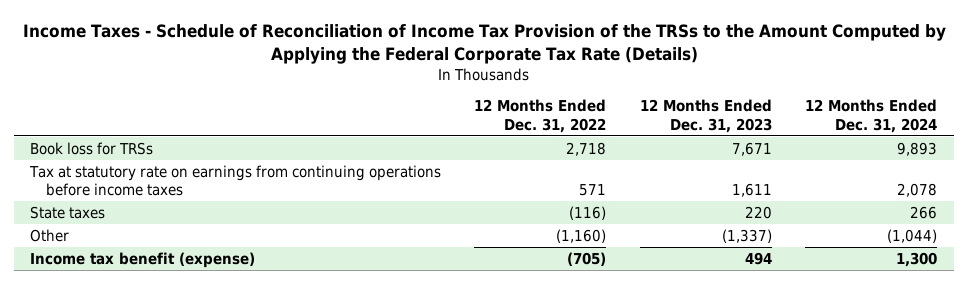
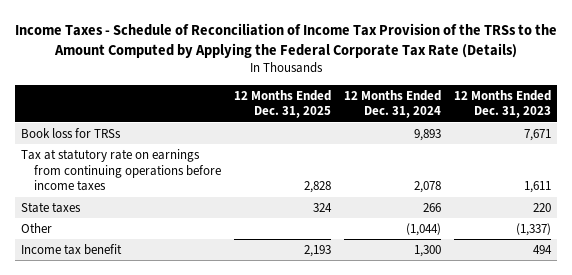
- | 12 Months Ended Dec. 31, 2022 | 12 Months Ended Dec. 31, 2023 | 12 Months Ended Dec. 31, 2024
+ | 12 Months Ended Dec. 31, 2025 | 12 Months Ended Dec. 31, 2024 | 12 Months Ended Dec. 31, 2023
- Income tax benefit (expense) | (705) | 494 | 1,300
+ Income tax benefit | 2,193 | 1,300 | 494

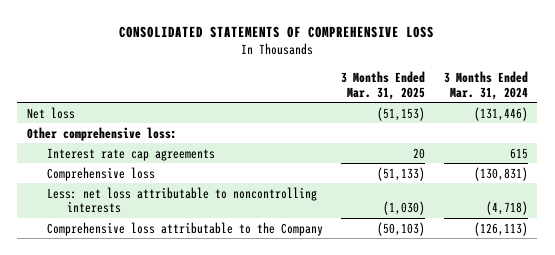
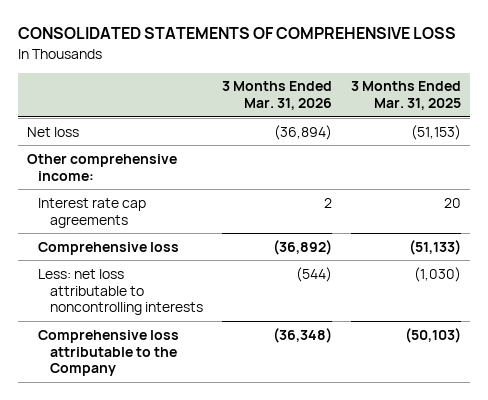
- | 3 Months Ended Mar. 31, 2025 | 3 Months Ended Mar. 31, 2024
+ | 3 Months Ended Mar. 31, 2026 | 3 Months Ended Mar. 31, 2025
- Other comprehensive loss:
+ Other comprehensive income:

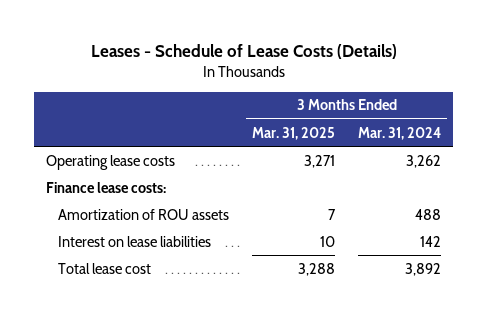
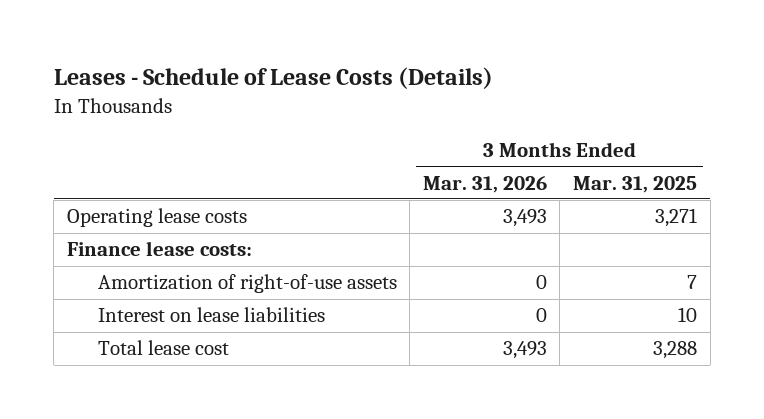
- | 3 Months Ended Mar. 31, 2025 | 3 Months Ended Mar. 31, 2024
+ | 3 Months Ended Mar. 31, 2026 | 3 Months Ended Mar. 31, 2025
- Amortization of ROU assets | 7 | 488
+ Amortization of right-of-use assets | 0 | 7

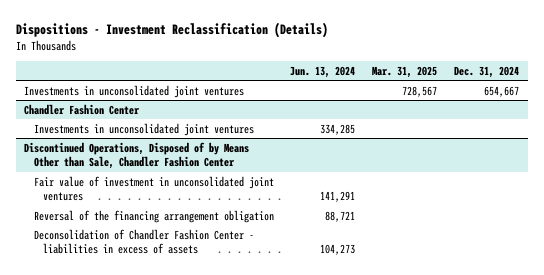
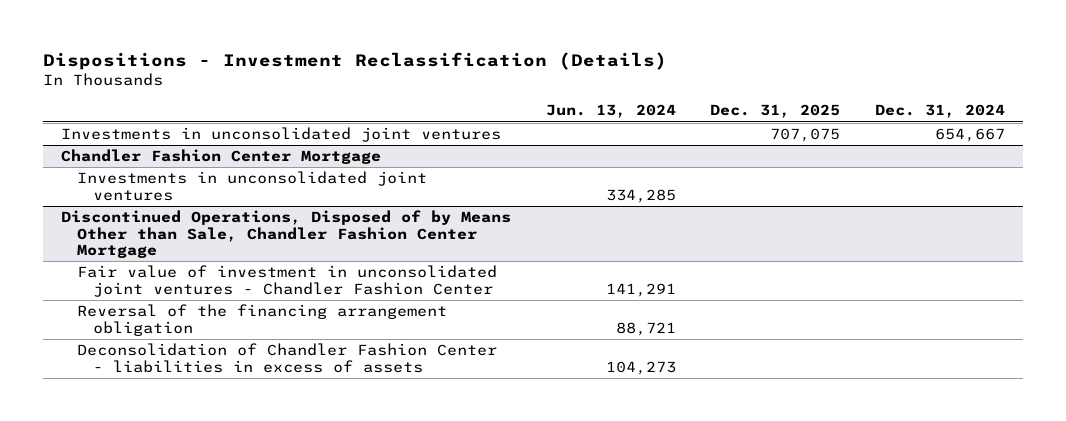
- | Jun. 13, 2024 | Mar. 31, 2025 | Dec. 31, 2024
+ | Jun. 13, 2024 | Dec. 31, 2025 | Dec. 31, 2024
- Chandler Fashion Center
+ Chandler Fashion Center Mortgage
- Discontinued Operations, Disposed of by Means Other than Sale, Chandler Fashion Center
- Fair value of investment in unconsolidated joint ventures | 141,291 | |
+ Discontinued Operations, Disposed of by Means Other than Sale, Chandler Fashion Center Mortgage
+ Fair value of investment in unconsolidated joint ventures - Chandler Fashion Center | 141,291 | |

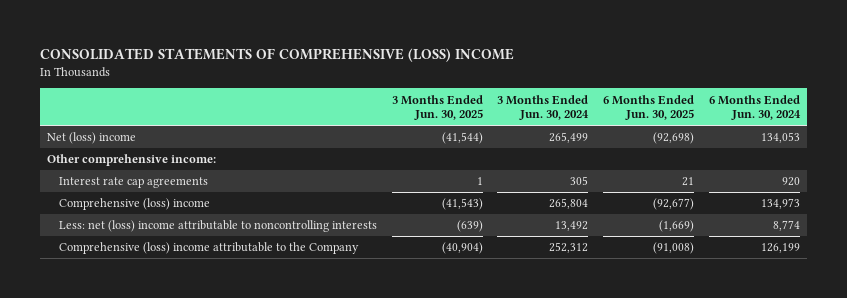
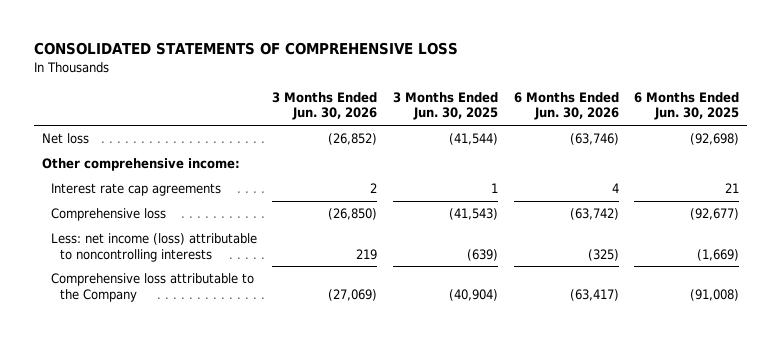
- CONSOLIDATED STATEMENTS OF COMPREHENSIVE (LOSS) INCOME
+ CONSOLIDATED STATEMENTS OF COMPREHENSIVE LOSS
- | 3 Months Ended Jun. 30, 2025 | 3 Months Ended Jun. 30, 2024 | 6 Months Ended Jun. 30, 2025 | 6 Months Ended Jun. 30, 2024
+ | 3 Months Ended Jun. 30, 2026 | 3 Months Ended Jun. 30, 2025 | 6 Months Ended Jun. 30, 2026 | 6 Months Ended Jun. 30, 2025
- Net (loss) income | (41,544) | 265,499 | (92,698) | 134,053
+ Net loss | (26,852) | (41,544) | (63,746) | (92,698)
- Comprehensive (loss) income | (41,543) | 265,804 | (92,677) | 134,973
- Less: net (loss) income attributable to noncontrolling interests | (639) | 13,492 | (1,669) | 8,774
- Comprehensive (loss) income attributable to the Company | (40,904) | 252,312 | (91,008) | 126,199
+ Comprehensive loss | (26,850) | (41,543) | (63,742) | (92,677)
+ Less: net income (loss) attributable to noncontrolling interests | 219 | (639) | (325) | (1,669)
+ Comprehensive loss attributable to the Company | (27,069) | (40,904) | (63,417) | (91,008)

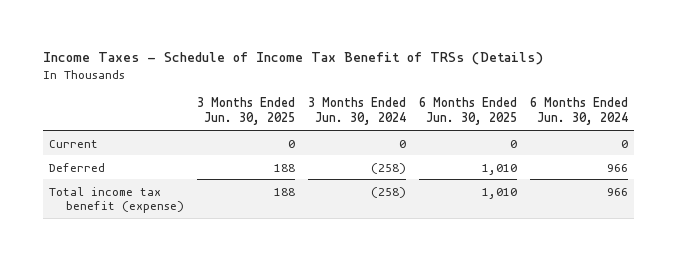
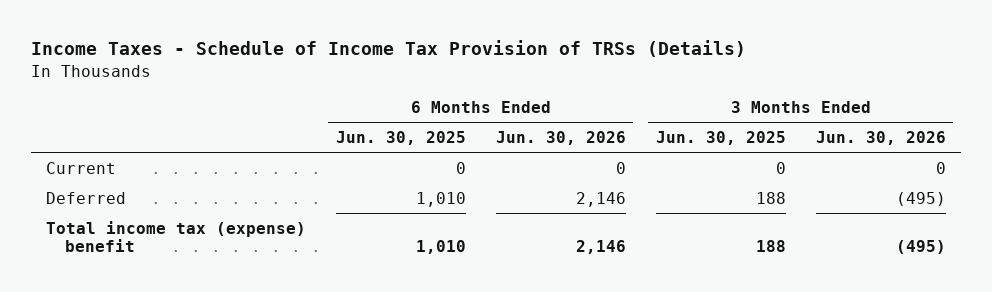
- Income Taxes - Schedule of Income Tax Benefit of TRSs (Details)
+ Income Taxes - Schedule of Income Tax Provision of TRSs (Details)
- | 3 Months Ended Jun. 30, 2025 | 3 Months Ended Jun. 30, 2024 | 6 Months Ended Jun. 30, 2025 | 6 Months Ended Jun. 30, 2024
+ | 6 Months Ended Jun. 30, 2025 | 6 Months Ended Jun. 30, 2026 | 3 Months Ended Jun. 30, 2025 | 3 Months Ended Jun. 30, 2026
- Total income tax benefit (expense) | 188 | (258) | 1,010 | 966
+ Total income tax (expense) benefit | 1,010 | 2,146 | 188 | (495)

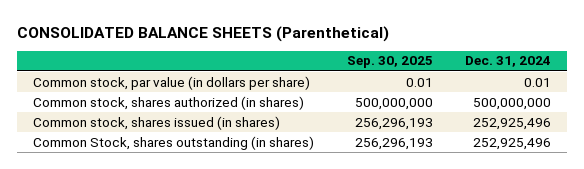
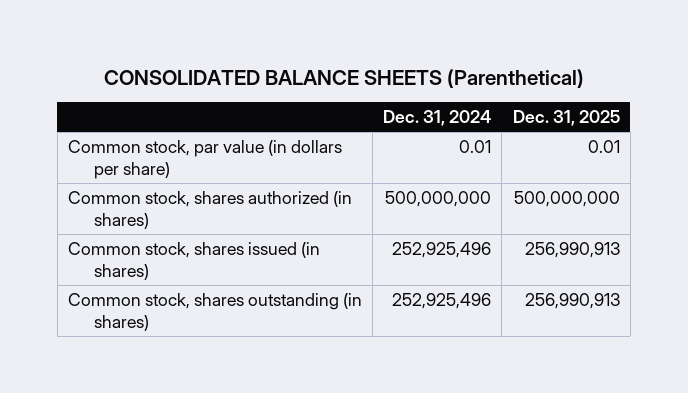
- | Sep. 30, 2025 | Dec. 31, 2024
+ | Dec. 31, 2024 | Dec. 31, 2025
- Common Stock, shares outstanding (in shares) | 256,296,193 | 252,925,496
+ Common stock, shares outstanding (in shares) | 252,925,496 | 256,990,913

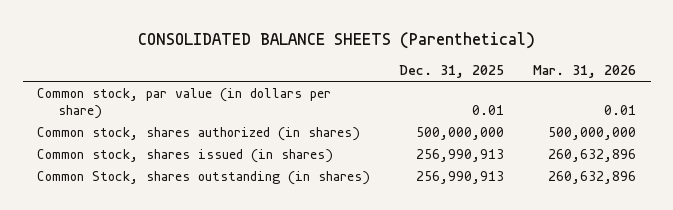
- | Dec. 31, 2024 | Dec. 31, 2025
+ | Dec. 31, 2025 | Mar. 31, 2026
- Common stock, shares outstanding (in shares) | 252,925,496 | 256,990,913
+ Common Stock, shares outstanding (in shares) | 256,990,913 | 260,632,896

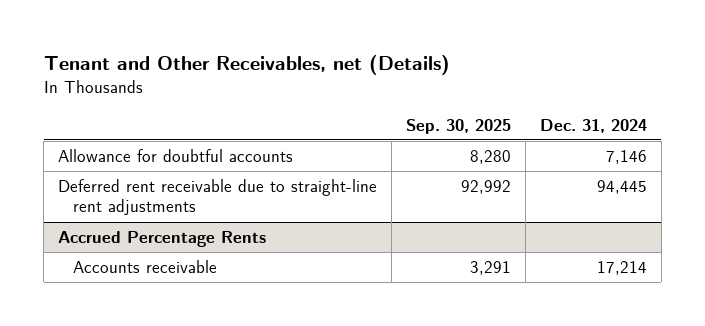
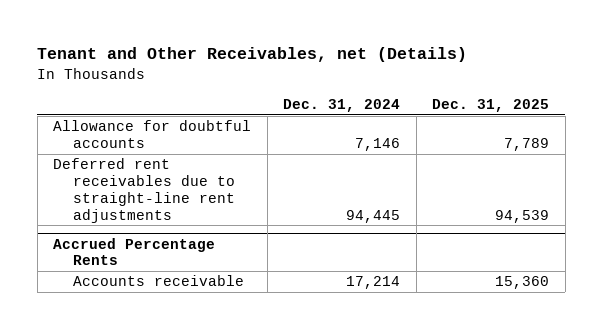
- | Sep. 30, 2025 | Dec. 31, 2024
+ | Dec. 31, 2024 | Dec. 31, 2025
- Deferred rent receivable due to straight-line rent adjustments | 92,992 | 94,445
+ Deferred rent receivables due to straight-line rent adjustments | 94,445 | 94,539

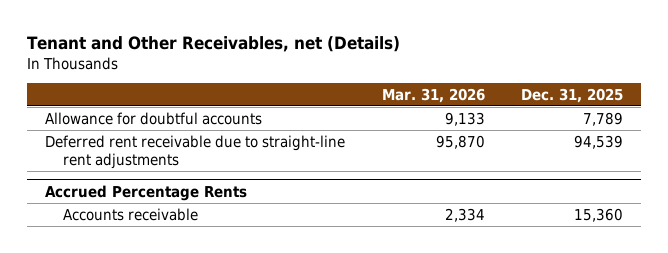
- | Dec. 31, 2024 | Dec. 31, 2025
+ | Mar. 31, 2026 | Dec. 31, 2025
- Deferred rent receivables due to straight-line rent adjustments | 94,445 | 94,539
+ Deferred rent receivable due to straight-line rent adjustments | 95,870 | 94,539

